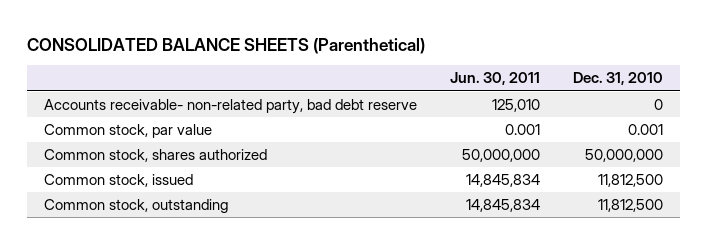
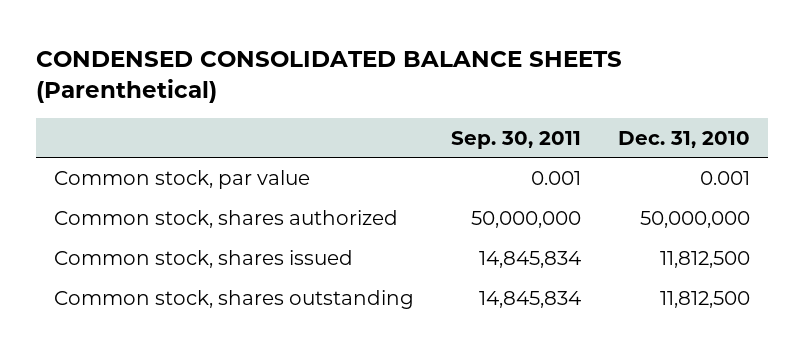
- CONSOLIDATED BALANCE SHEETS (Parenthetical)
+ CONDENSED CONSOLIDATED BALANCE SHEETS (Parenthetical)
- | Jun. 30, 2011 | Dec. 31, 2010
+ | Sep. 30, 2011 | Dec. 31, 2010
- Accounts receivable- non-related party, bad debt reserve | 125,010 | 0
- Common stock, issued | 14,845,834 | 11,812,500
- Common stock, outstanding | 14,845,834 | 11,812,500
+ Common stock, shares issued | 14,845,834 | 11,812,500
+ Common stock, shares outstanding | 14,845,834 | 11,812,500

